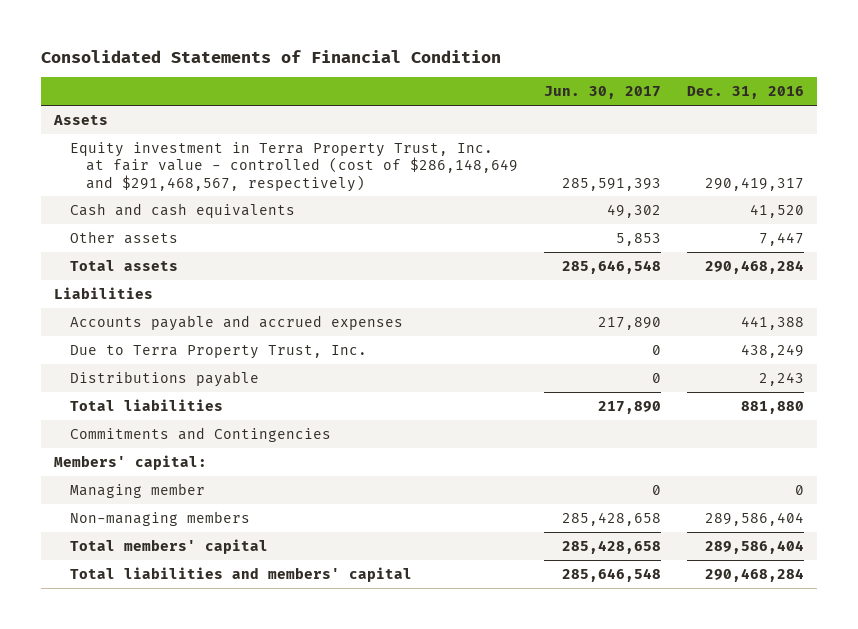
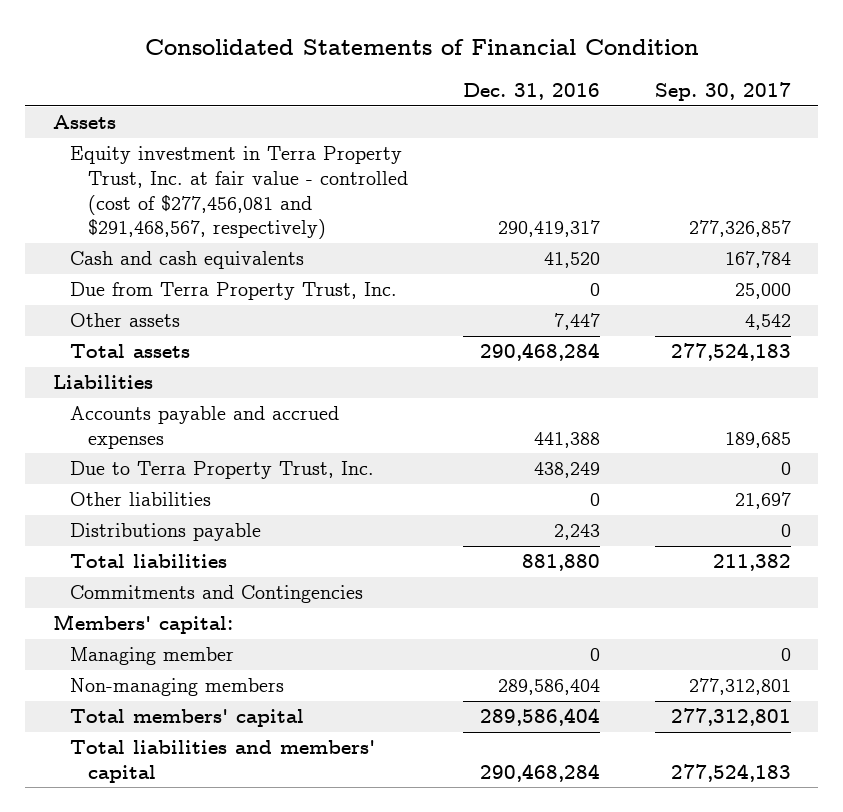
- | Jun. 30, 2017 | Dec. 31, 2016
+ | Dec. 31, 2016 | Sep. 30, 2017
- Equity investment in Terra Property Trust, Inc. at fair value - controlled (cost of $286,148,649 and $291,468,567, respectively) | 285,591,393 | 290,419,317
+ Equity investment in Terra Property Trust, Inc. at fair value - controlled (cost of $277,456,081 and $291,468,567, respectively) | 290,419,317 | 277,326,857
+ Due from Terra Property Trust, Inc. | 0 | 25,000
+ Other liabilities | 0 | 21,697

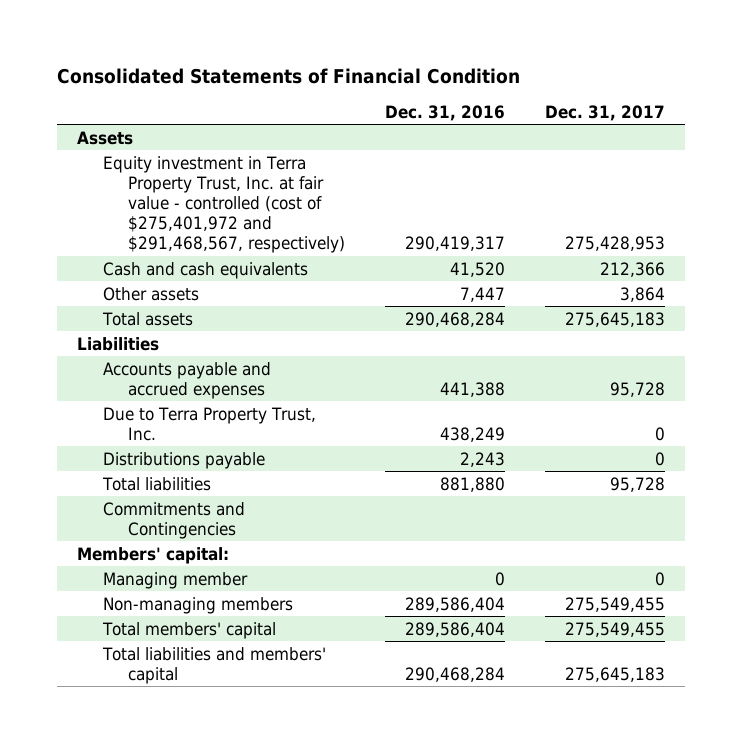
- | Dec. 31, 2016 | Sep. 30, 2017
+ | Dec. 31, 2016 | Dec. 31, 2017
- Equity investment in Terra Property Trust, Inc. at fair value - controlled (cost of $277,456,081 and $291,468,567, respectively) | 290,419,317 | 277,326,857
+ Equity investment in Terra Property Trust, Inc. at fair value - controlled (cost of $275,401,972 and $291,468,567, respectively) | 290,419,317 | 275,428,953
- Due from Terra Property Trust, Inc. | 0 | 25,000
- Other liabilities | 0 | 21,697

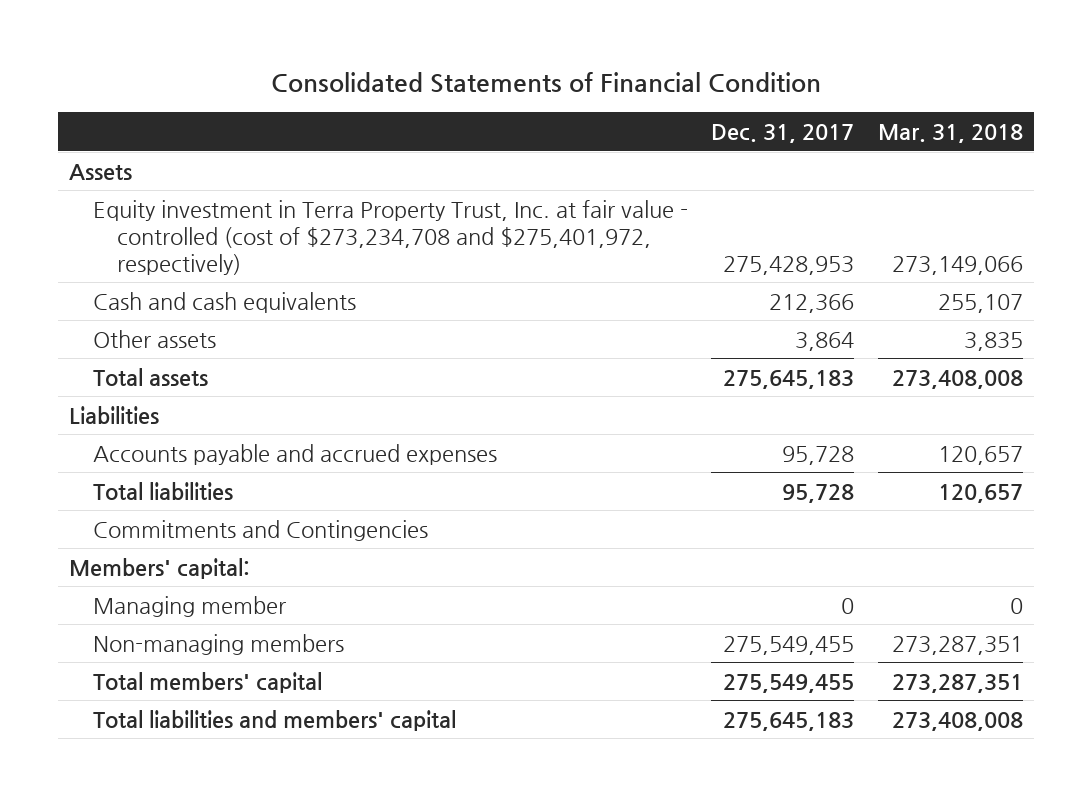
- | Dec. 31, 2016 | Dec. 31, 2017
+ | Dec. 31, 2017 | Mar. 31, 2018
- Equity investment in Terra Property Trust, Inc. at fair value - controlled (cost of $275,401,972 and $291,468,567, respectively) | 290,419,317 | 275,428,953
+ Equity investment in Terra Property Trust, Inc. at fair value - controlled (cost of $273,234,708 and $275,401,972, respectively) | 275,428,953 | 273,149,066
- Due to Terra Property Trust, Inc. | 438,249 | 0
- Distributions payable | 2,243 | 0

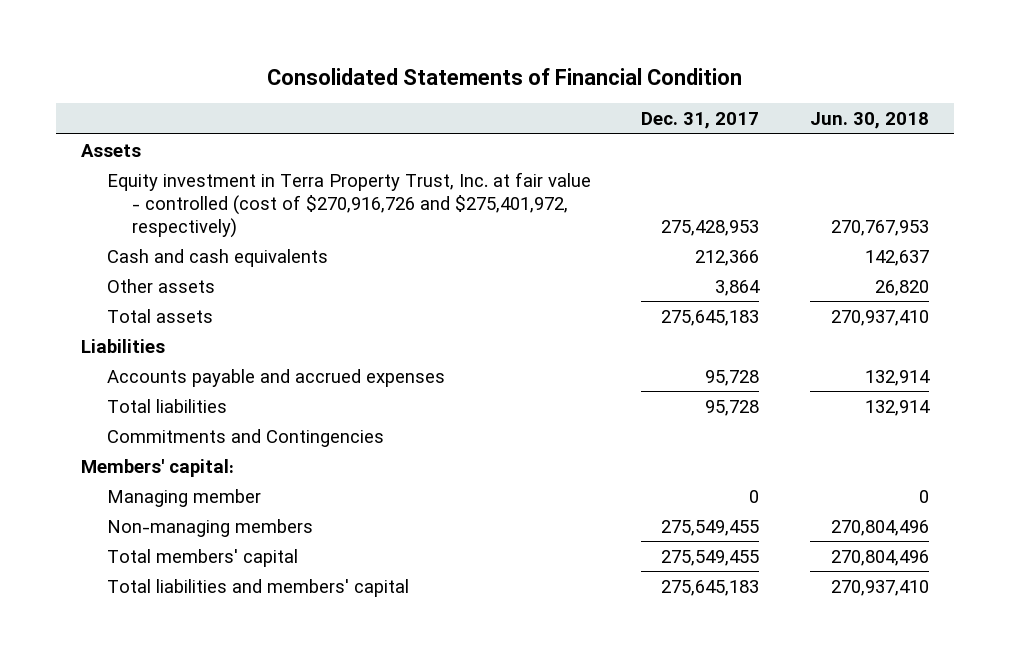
- | Dec. 31, 2017 | Mar. 31, 2018
+ | Dec. 31, 2017 | Jun. 30, 2018
- Equity investment in Terra Property Trust, Inc. at fair value - controlled (cost of $273,234,708 and $275,401,972, respectively) | 275,428,953 | 273,149,066
+ Equity investment in Terra Property Trust, Inc. at fair value - controlled (cost of $270,916,726 and $275,401,972, respectively) | 275,428,953 | 270,767,953

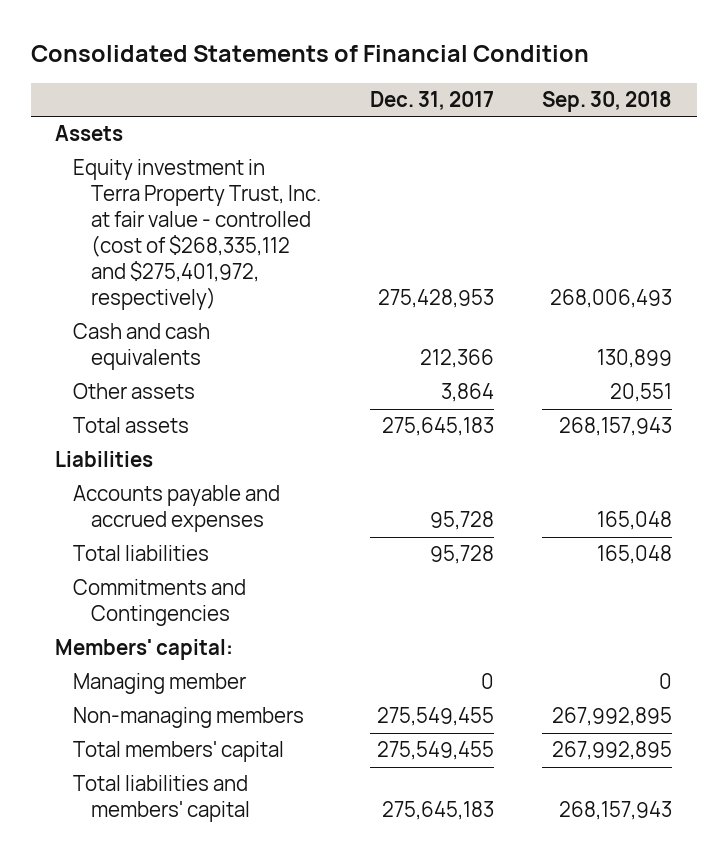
- | Dec. 31, 2017 | Jun. 30, 2018
+ | Dec. 31, 2017 | Sep. 30, 2018
- Equity investment in Terra Property Trust, Inc. at fair value - controlled (cost of $270,916,726 and $275,401,972, respectively) | 275,428,953 | 270,767,953
+ Equity investment in Terra Property Trust, Inc. at fair value - controlled (cost of $268,335,112 and $275,401,972, respectively) | 275,428,953 | 268,006,493

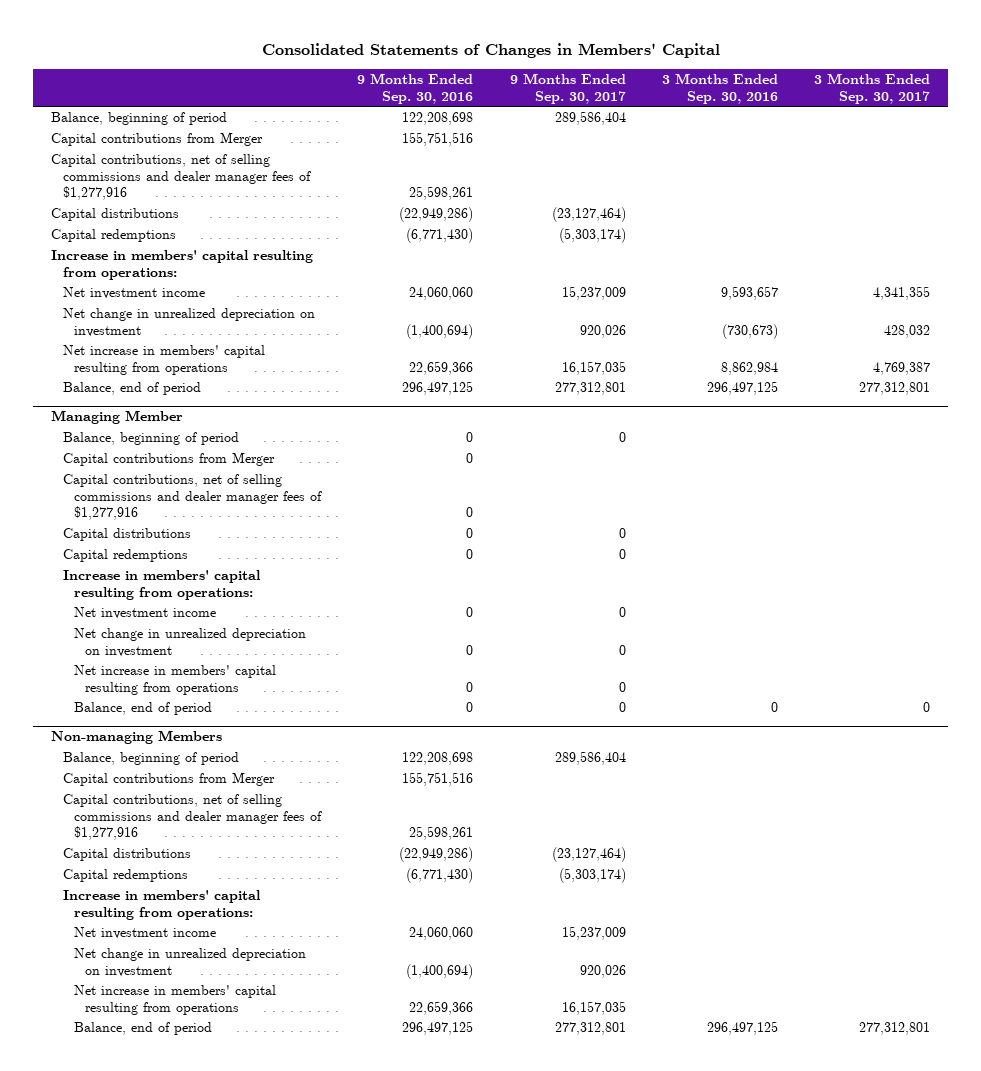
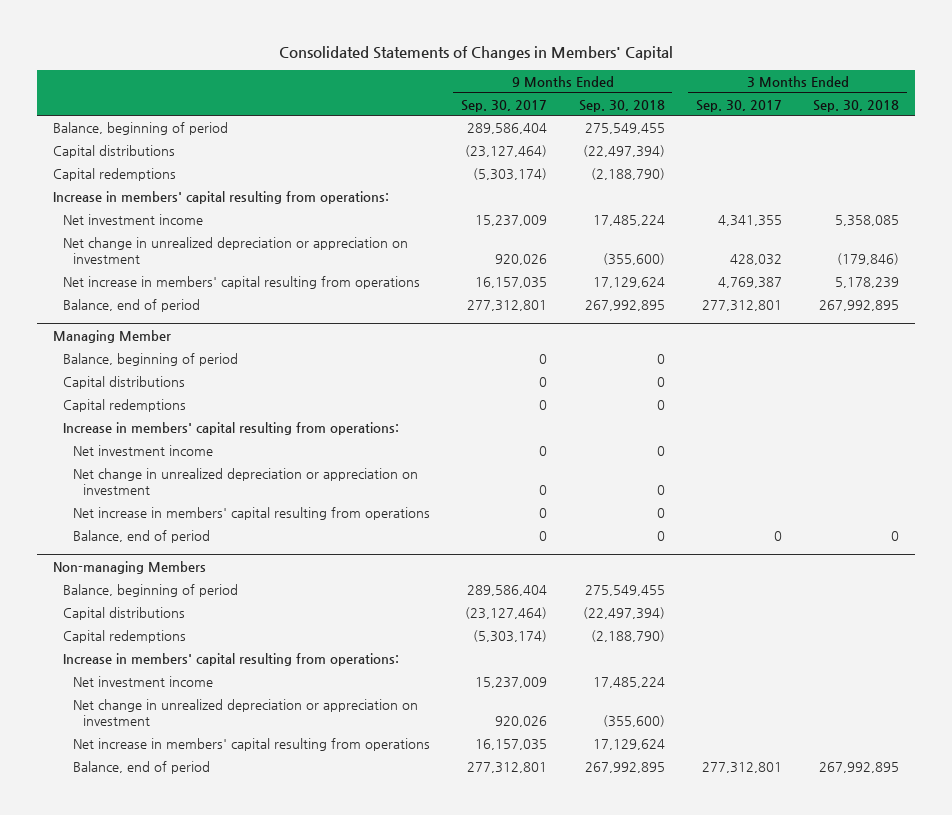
- | 9 Months Ended Sep. 30, 2016 | 9 Months Ended Sep. 30, 2017 | 3 Months Ended Sep. 30, 2016 | 3 Months Ended Sep. 30, 2017
+ | 9 Months Ended Sep. 30, 2017 | 9 Months Ended Sep. 30, 2018 | 3 Months Ended Sep. 30, 2017 | 3 Months Ended Sep. 30, 2018
- Capital contributions from Merger | 155,751,516 | | |
- Capital contributions, net of selling commissions and dealer manager fees of $1,277,916 | 25,598,261 | | |
- Net change in unrealized depreciation on investment | (1,400,694) | 920,026 | (730,673) | 428,032
+ Net change in unrealized depreciation or appreciation on investment | 920,026 | (355,600) | 428,032 | (179,846)
@ Managing Member
- Capital contributions from Merger | 0 | | |
- Capital contributions, net of selling commissions and dealer manager fees of $1,277,916 | 0 | | |
- Net change in unrealized depreciation on investment | 0 | 0 | |
+ Net change in unrealized depreciation or appreciation on investment | 0 | 0 | |
@ Non-managing Members
- Capital contributions from Merger | 155,751,516 | | |
- Capital contributions, net of selling commissions and dealer manager fees of $1,277,916 | 25,598,261 | | |
- Net change in unrealized depreciation on investment | (1,400,694) | 920,026 | |
+ Net change in unrealized depreciation or appreciation on investment | 920,026 | (355,600) | |

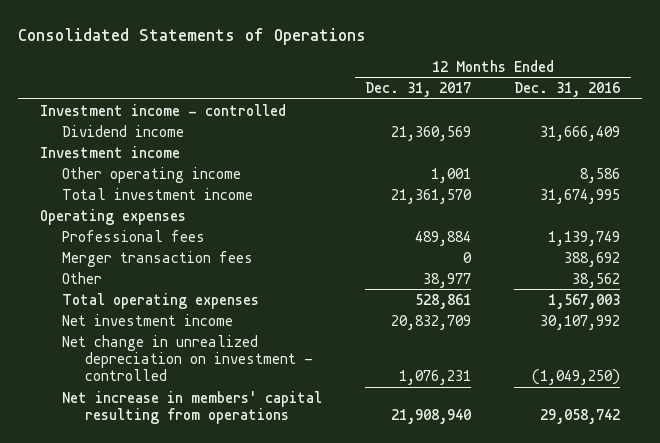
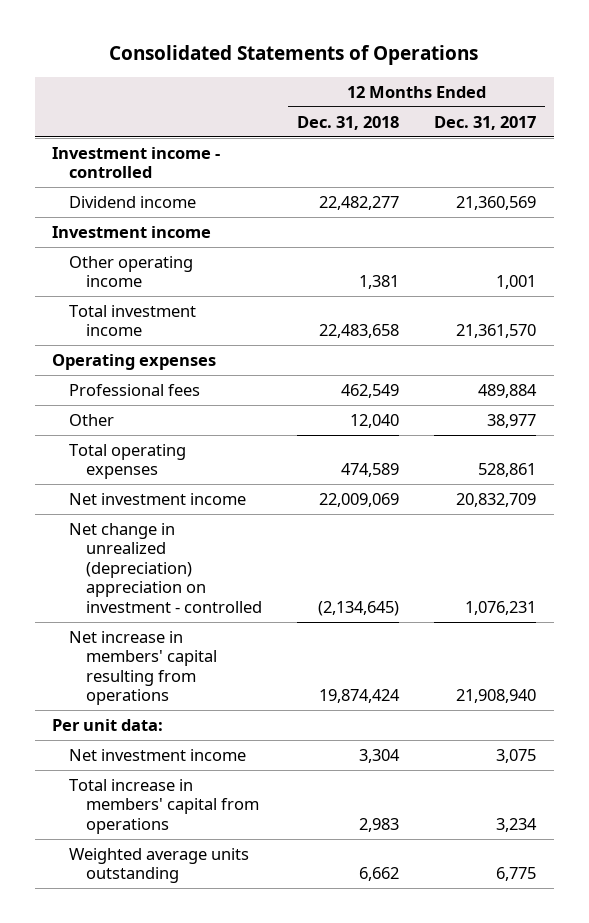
- | 12 Months Ended Dec. 31, 2017 | 12 Months Ended Dec. 31, 2016
+ | 12 Months Ended Dec. 31, 2018 | 12 Months Ended Dec. 31, 2017
- Merger transaction fees | 0 | 388,692
- Net change in unrealized depreciation on investment - controlled | 1,076,231 | (1,049,250)
+ Net change in unrealized (depreciation) appreciation on investment - controlled | (2,134,645) | 1,076,231
+ Per unit data:
+ Net investment income | 3,304 | 3,075
+ Total increase in members' capital from operations | 2,983 | 3,234
+ Weighted average units outstanding | 6,662 | 6,775

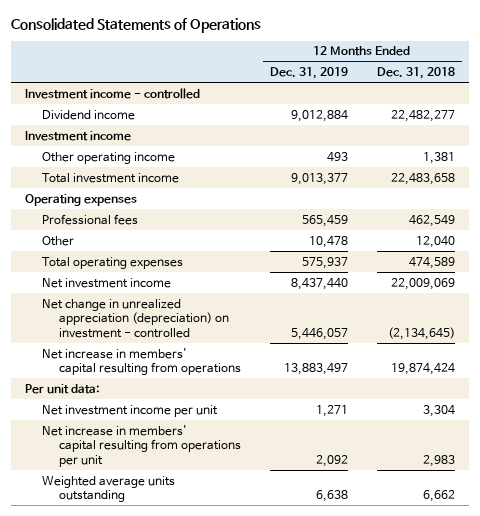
- | 12 Months Ended Dec. 31, 2018 | 12 Months Ended Dec. 31, 2017
+ | 12 Months Ended Dec. 31, 2019 | 12 Months Ended Dec. 31, 2018
- Net change in unrealized (depreciation) appreciation on investment - controlled | (2,134,645) | 1,076,231
+ Net change in unrealized appreciation (depreciation) on investment - controlled | 5,446,057 | (2,134,645)
- Net investment income | 3,304 | 3,075
- Total increase in members' capital from operations | 2,983 | 3,234
+ Net investment income per unit | 1,271 | 3,304
+ Net increase in members' capital resulting from operations per unit | 2,092 | 2,983

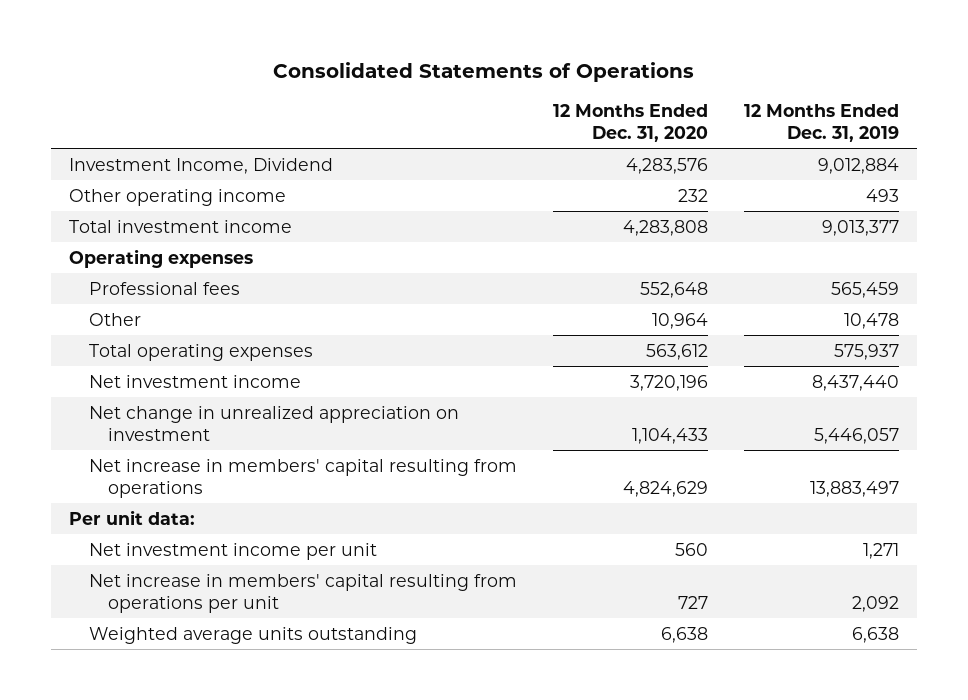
- | 12 Months Ended Dec. 31, 2019 | 12 Months Ended Dec. 31, 2018
+ | 12 Months Ended Dec. 31, 2020 | 12 Months Ended Dec. 31, 2019
- Investment income - controlled
- Dividend income | 9,012,884 | 22,482,277
- Investment income
+ Investment Income, Dividend | 4,283,576 | 9,012,884
- Net change in unrealized appreciation (depreciation) on investment - controlled | 5,446,057 | (2,134,645)
+ Net change in unrealized appreciation on investment | 1,104,433 | 5,446,057

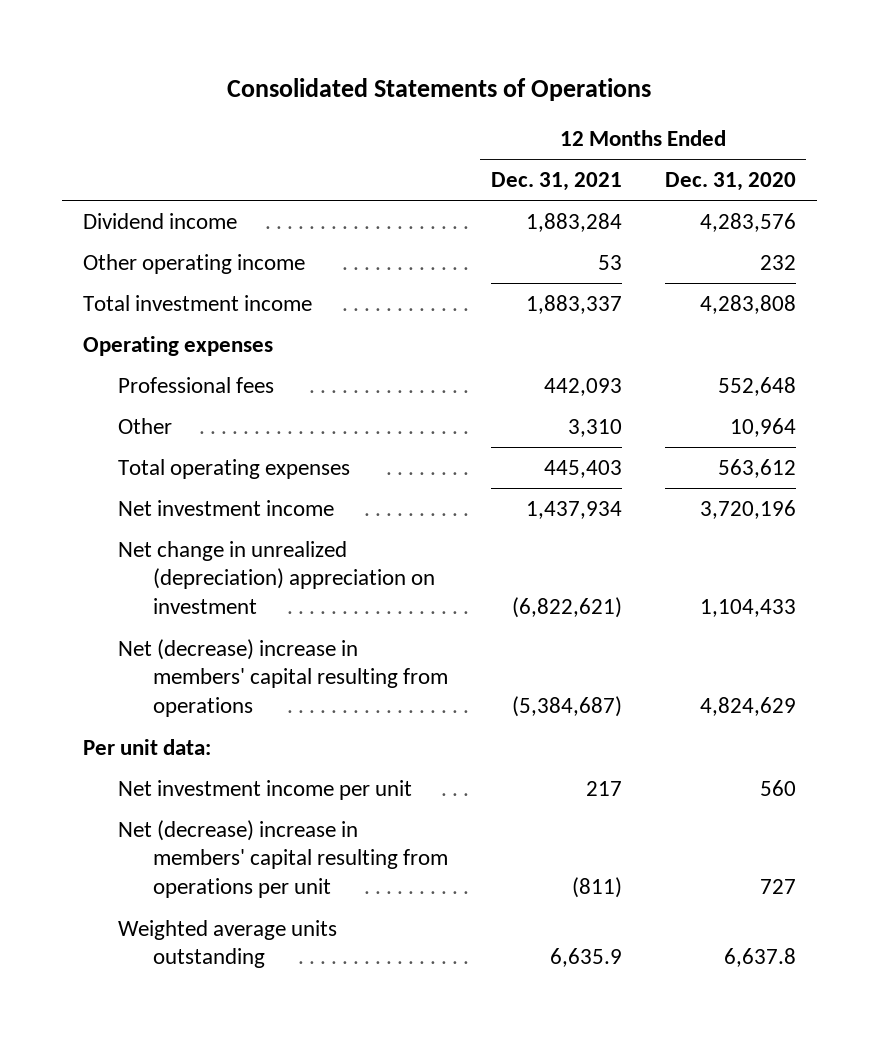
- | 12 Months Ended Dec. 31, 2020 | 12 Months Ended Dec. 31, 2019
+ | 12 Months Ended Dec. 31, 2021 | 12 Months Ended Dec. 31, 2020
- Investment Income, Dividend | 4,283,576 | 9,012,884
+ Dividend income | 1,883,284 | 4,283,576
- Net change in unrealized appreciation on investment | 1,104,433 | 5,446,057
- Net increase in members' capital resulting from operations | 4,824,629 | 13,883,497
+ Net change in unrealized (depreciation) appreciation on investment | (6,822,621) | 1,104,433
+ Net (decrease) increase in members' capital resulting from operations | (5,384,687) | 4,824,629
- Net increase in members' capital resulting from operations per unit | 727 | 2,092
- Weighted average units outstanding | 6,638 | 6,638
+ Net (decrease) increase in members' capital resulting from operations per unit | (811) | 727
+ Weighted average units outstanding | 6,635.9 | 6,637.8

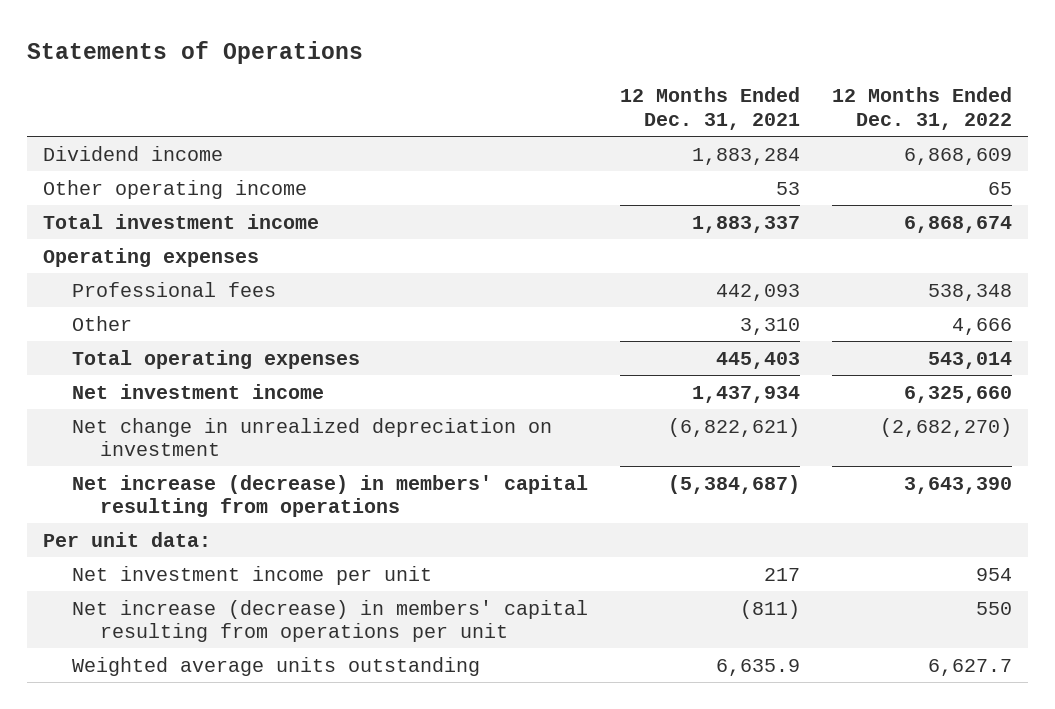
- Consolidated Statements of Operations
+ Statements of Operations
- | 12 Months Ended Dec. 31, 2021 | 12 Months Ended Dec. 31, 2020
+ | 12 Months Ended Dec. 31, 2021 | 12 Months Ended Dec. 31, 2022
- Net change in unrealized (depreciation) appreciation on investment | (6,822,621) | 1,104,433
- Net (decrease) increase in members' capital resulting from operations | (5,384,687) | 4,824,629
+ Net change in unrealized depreciation on investment | (6,822,621) | (2,682,270)
+ Net increase (decrease) in members' capital resulting from operations | (5,384,687) | 3,643,390
- Net (decrease) increase in members' capital resulting from operations per unit | (811) | 727
+ Net increase (decrease) in members' capital resulting from operations per unit | (811) | 550

